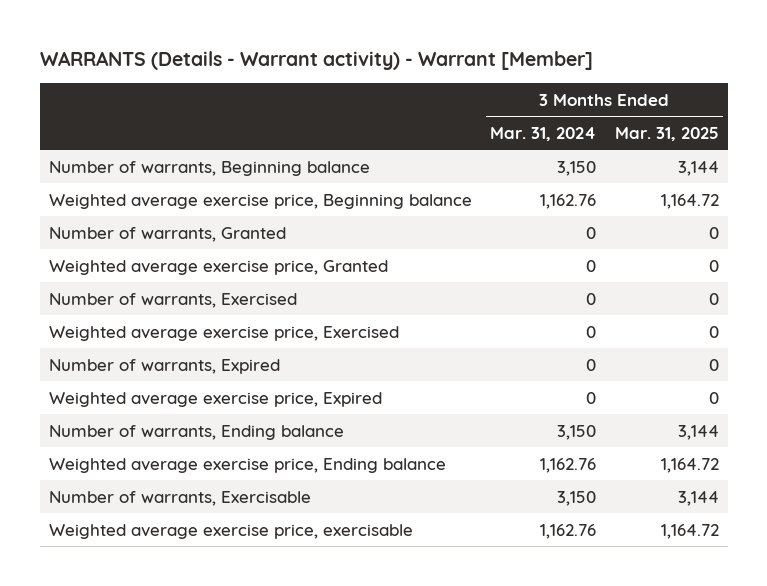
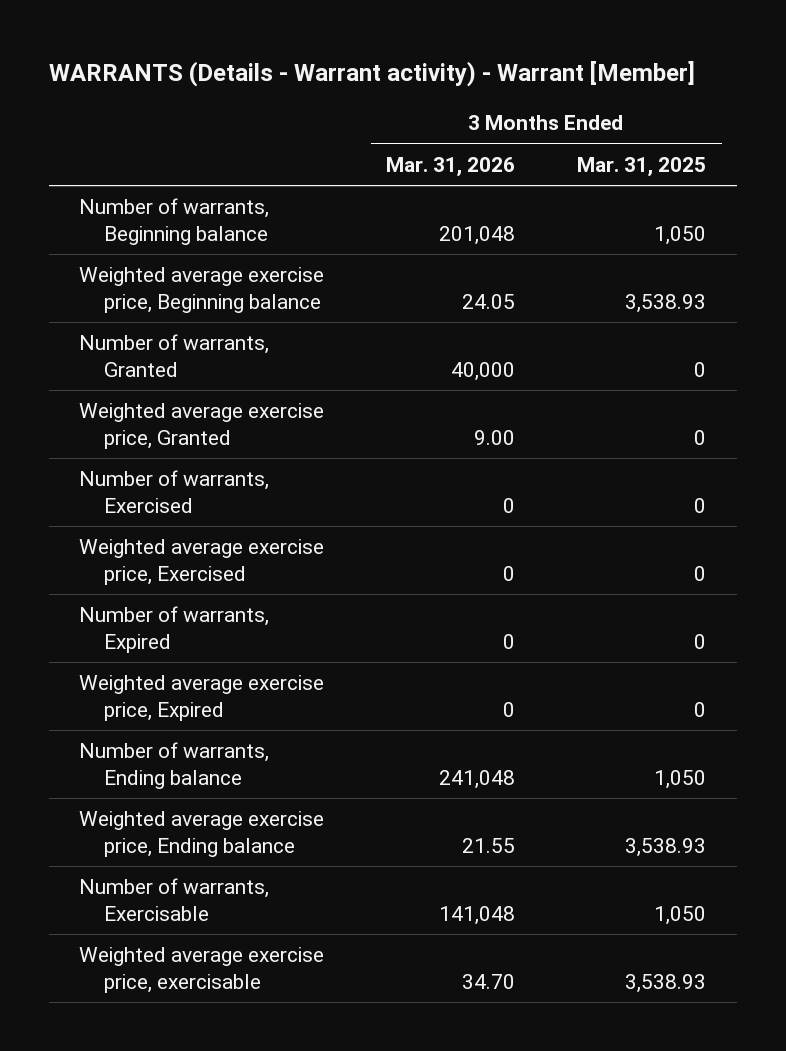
- | 3 Months Ended Mar. 31, 2024 | 3 Months Ended Mar. 31, 2025
+ | 3 Months Ended Mar. 31, 2026 | 3 Months Ended Mar. 31, 2025
- Number of warrants, Beginning balance | 3,150 | 3,144
- Weighted average exercise price, Beginning balance | 1,162.76 | 1,164.72
+ Number of warrants, Beginning balance | 201,048 | 1,050
+ Weighted average exercise price, Beginning balance | 24.05 | 3,538.93
- Number of warrants, Ending balance | 3,150 | 3,144
- Weighted average exercise price, Ending balance | 1,162.76 | 1,164.72
- Number of warrants, Exercisable | 3,150 | 3,144
- Weighted average exercise price, exercisable | 1,162.76 | 1,164.72
+ Number of warrants, Ending balance | 241,048 | 1,050
+ Weighted average exercise price, Ending balance | 21.55 | 3,538.93
+ Number of warrants, Exercisable | 141,048 | 1,050
+ Weighted average exercise price, exercisable | 34.70 | 3,538.93

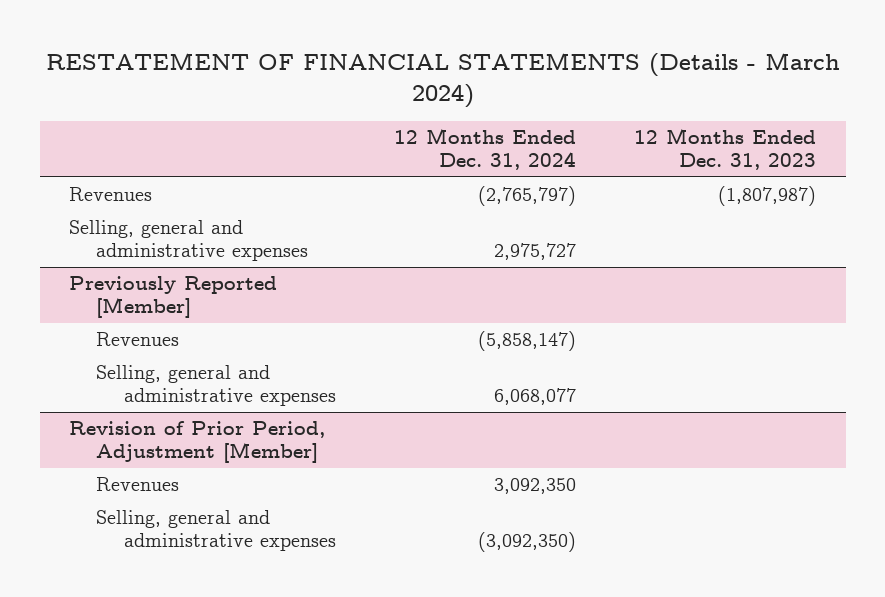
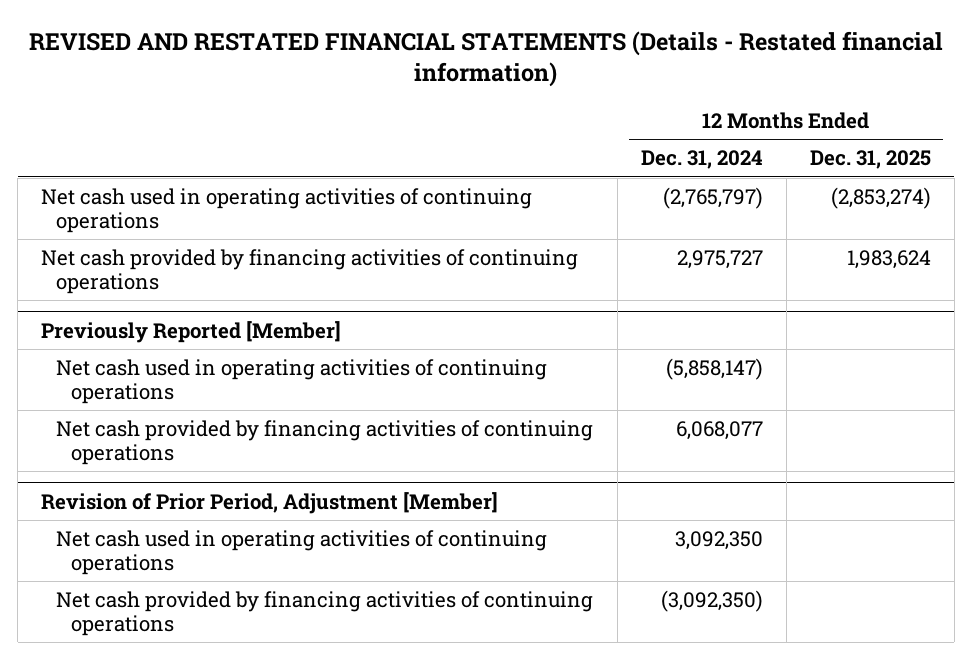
- RESTATEMENT OF FINANCIAL STATEMENTS (Details - March 2024)
+ REVISED AND RESTATED FINANCIAL STATEMENTS (Details - Restated financial information)
- | 12 Months Ended Dec. 31, 2024 | 12 Months Ended Dec. 31, 2023
+ | 12 Months Ended Dec. 31, 2024 | 12 Months Ended Dec. 31, 2025
- Revenues | (2,765,797) | (1,807,987)
- Selling, general and administrative expenses | 2,975,727 |
+ Net cash used in operating activities of continuing operations | (2,765,797) | (2,853,274)
+ Net cash provided by financing activities of continuing operations | 2,975,727 | 1,983,624
@ Previously Reported [Member]
- Revenues | (5,858,147) |
- Selling, general and administrative expenses | 6,068,077 |
+ Net cash used in operating activities of continuing operations | (5,858,147) |
+ Net cash provided by financing activities of continuing operations | 6,068,077 |
@ Revision of Prior Period, Adjustment [Member]
- Revenues | 3,092,350 |
- Selling, general and administrative expenses | (3,092,350) |
+ Net cash used in operating activities of continuing operations | 3,092,350 |
+ Net cash provided by financing activities of continuing operations | (3,092,350) |

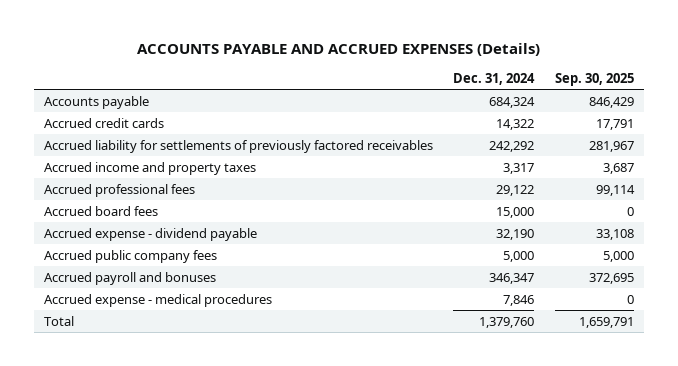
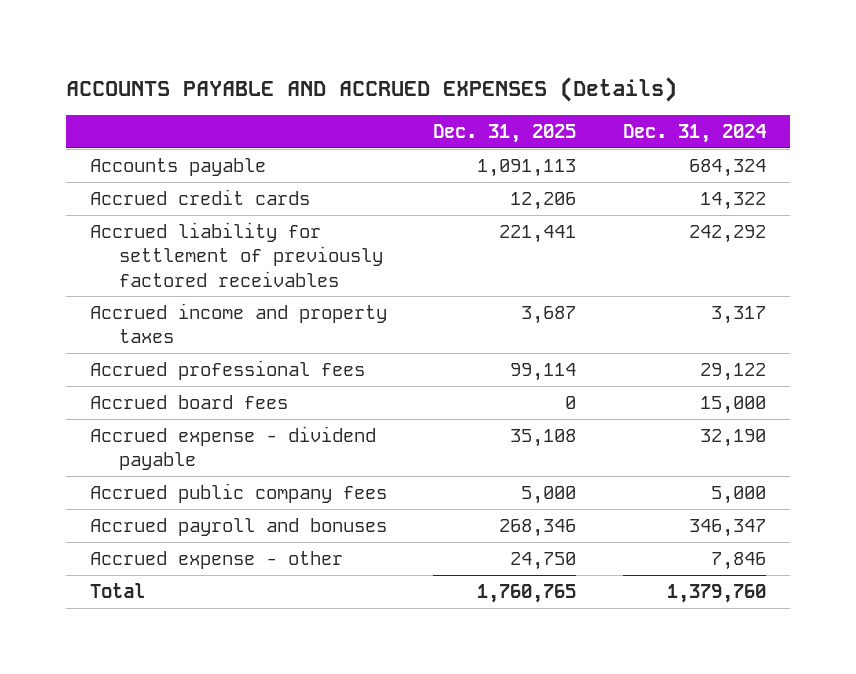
- | Dec. 31, 2024 | Sep. 30, 2025
+ | Dec. 31, 2025 | Dec. 31, 2024
- Accrued liability for settlements of previously factored receivables | 242,292 | 281,967
+ Accrued liability for settlement of previously factored receivables | 221,441 | 242,292
- Accrued expense - medical procedures | 7,846 | 0
+ Accrued expense - other | 24,750 | 7,846

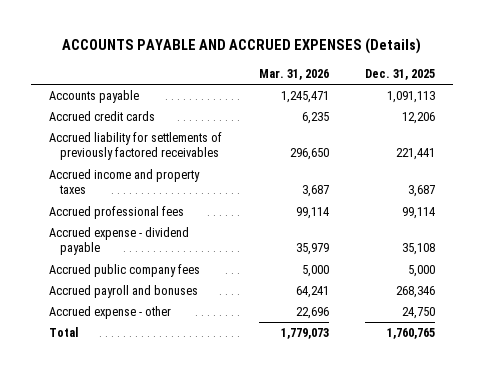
- | Dec. 31, 2025 | Dec. 31, 2024
+ | Mar. 31, 2026 | Dec. 31, 2025
- Accrued liability for settlement of previously factored receivables | 221,441 | 242,292
+ Accrued liability for settlements of previously factored receivables | 296,650 | 221,441
- Accrued board fees | 0 | 15,000

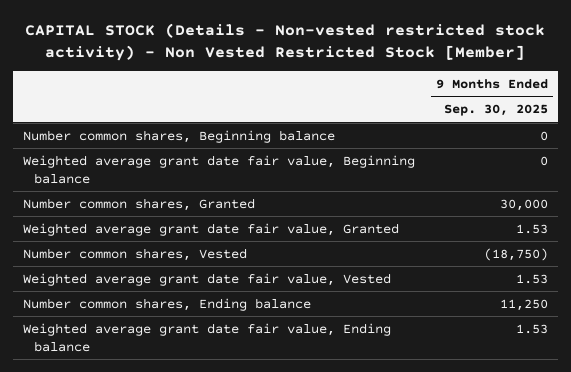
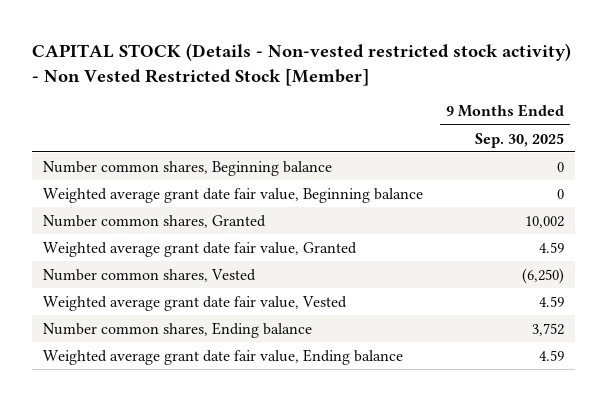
- Number common shares, Granted | 30,000
- Weighted average grant date fair value, Granted | 1.53
- Number common shares, Vested | (18,750)
- Weighted average grant date fair value, Vested | 1.53
- Number common shares, Ending balance | 11,250
- Weighted average grant date fair value, Ending balance | 1.53
+ Number common shares, Granted | 10,002
+ Weighted average grant date fair value, Granted | 4.59
+ Number common shares, Vested | (6,250)
+ Weighted average grant date fair value, Vested | 4.59
+ Number common shares, Ending balance | 3,752
+ Weighted average grant date fair value, Ending balance | 4.59

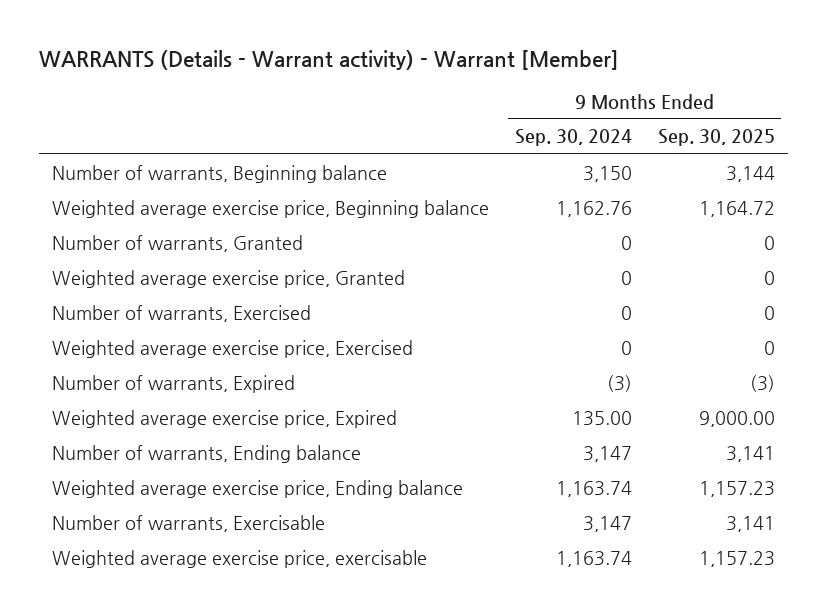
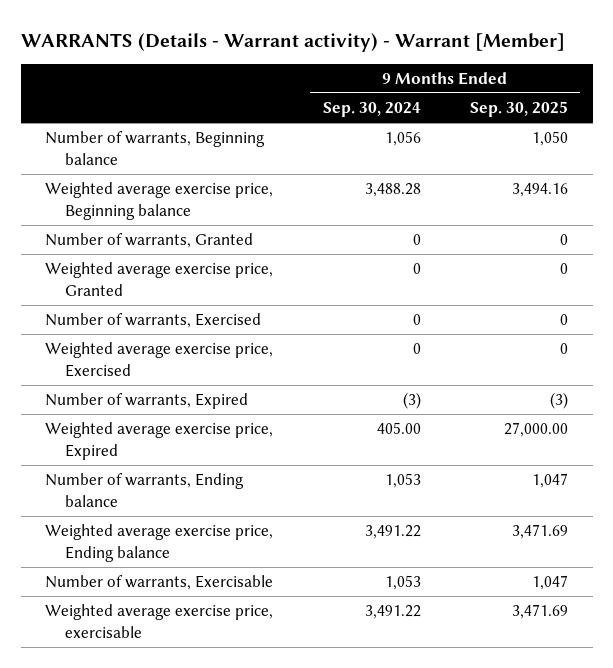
- Number of warrants, Beginning balance | 3,150 | 3,144
- Weighted average exercise price, Beginning balance | 1,162.76 | 1,164.72
+ Number of warrants, Beginning balance | 1,056 | 1,050
+ Weighted average exercise price, Beginning balance | 3,488.28 | 3,494.16
- Weighted average exercise price, Expired | 135.00 | 9,000.00
- Number of warrants, Ending balance | 3,147 | 3,141
- Weighted average exercise price, Ending balance | 1,163.74 | 1,157.23
- Number of warrants, Exercisable | 3,147 | 3,141
- Weighted average exercise price, exercisable | 1,163.74 | 1,157.23
+ Weighted average exercise price, Expired | 405.00 | 27,000.00
+ Number of warrants, Ending balance | 1,053 | 1,047
+ Weighted average exercise price, Ending balance | 3,491.22 | 3,471.69
+ Number of warrants, Exercisable | 1,053 | 1,047
+ Weighted average exercise price, exercisable | 3,491.22 | 3,471.69

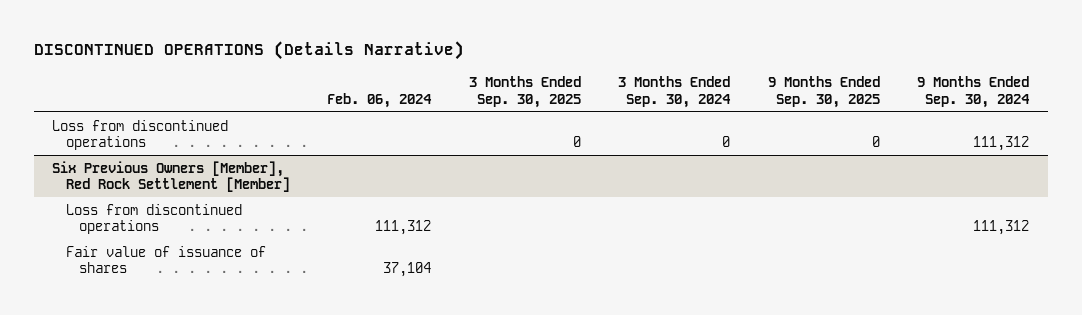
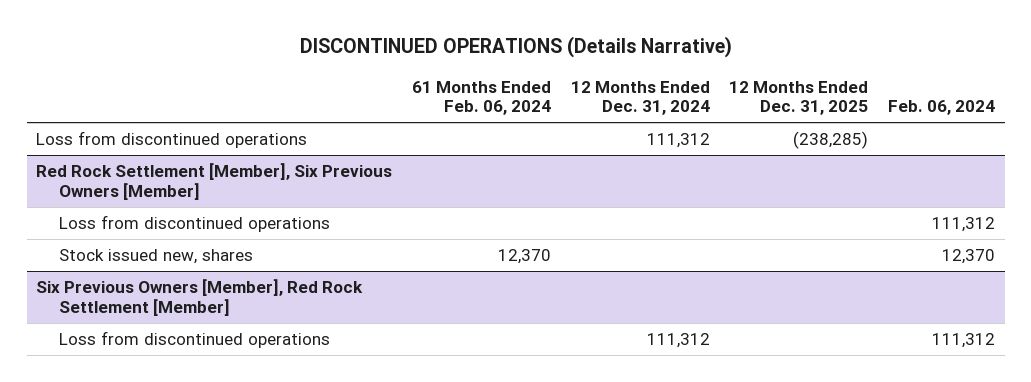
- | Feb. 06, 2024 | 3 Months Ended Sep. 30, 2025 | 3 Months Ended Sep. 30, 2024 | 9 Months Ended Sep. 30, 2025 | 9 Months Ended Sep. 30, 2024
+ | 61 Months Ended Feb. 06, 2024 | 12 Months Ended Dec. 31, 2024 | 12 Months Ended Dec. 31, 2025 | Feb. 06, 2024
+ Red Rock Settlement [Member], Six Previous Owners [Member]
+ Loss from discontinued operations | | | | 111,312
+ Stock issued new, shares | 12,370 | | | 12,370
@ Six Previous Owners [Member], Red Rock Settlement [Member]
- Fair value of issuance of shares | 37,104 | | | |

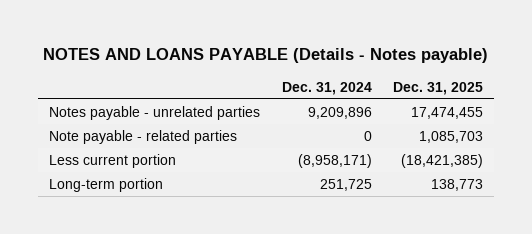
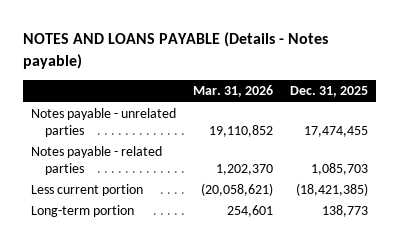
- | Dec. 31, 2024 | Dec. 31, 2025
+ | Mar. 31, 2026 | Dec. 31, 2025
- Note payable - related parties | 0 | 1,085,703
+ Notes payable - related parties | 1,202,370 | 1,085,703

